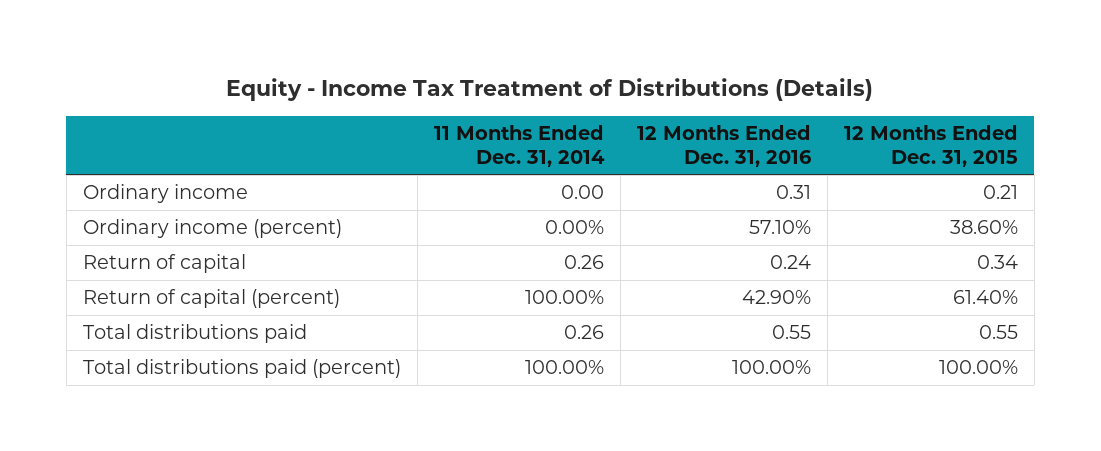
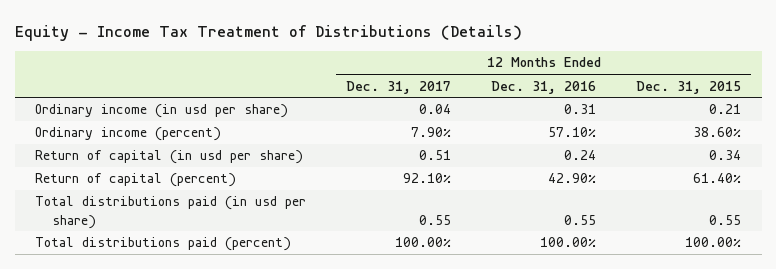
- | 11 Months Ended Dec. 31, 2014 | 12 Months Ended Dec. 31, 2016 | 12 Months Ended Dec. 31, 2015
+ | 12 Months Ended Dec. 31, 2017 | 12 Months Ended Dec. 31, 2016 | 12 Months Ended Dec. 31, 2015
- Ordinary income | 0.00 | 0.31 | 0.21
+ Ordinary income (in usd per share) | 0.04 | 0.31 | 0.21
- Return of capital | 0.26 | 0.24 | 0.34
+ Return of capital (in usd per share) | 0.51 | 0.24 | 0.34
- Total distributions paid | 0.26 | 0.55 | 0.55
+ Total distributions paid (in usd per share) | 0.55 | 0.55 | 0.55

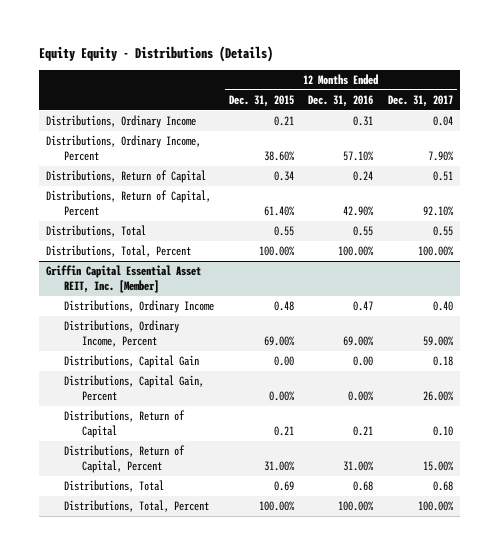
- Equity - Income Tax Treatment of Distributions (Details)
+ Equity Equity - Distributions (Details)
- | 12 Months Ended Dec. 31, 2017 | 12 Months Ended Dec. 31, 2016 | 12 Months Ended Dec. 31, 2015
+ | 12 Months Ended Dec. 31, 2015 | 12 Months Ended Dec. 31, 2016 | 12 Months Ended Dec. 31, 2017
- Ordinary income (in usd per share) | 0.04 | 0.31 | 0.21
- Ordinary income (percent) | 7.90% | 57.10% | 38.60%
- Return of capital (in usd per share) | 0.51 | 0.24 | 0.34
- Return of capital (percent) | 92.10% | 42.90% | 61.40%
- Total distributions paid (in usd per share) | 0.55 | 0.55 | 0.55
- Total distributions paid (percent) | 100.00% | 100.00% | 100.00%
+ Distributions, Ordinary Income | 0.21 | 0.31 | 0.04
+ Distributions, Ordinary Income, Percent | 38.60% | 57.10% | 7.90%
+ Distributions, Return of Capital | 0.34 | 0.24 | 0.51
+ Distributions, Return of Capital, Percent | 61.40% | 42.90% | 92.10%
+ Distributions, Total | 0.55 | 0.55 | 0.55
+ Distributions, Total, Percent | 100.00% | 100.00% | 100.00%
+ Griffin Capital Essential Asset REIT, Inc. [Member]
+ Distributions, Ordinary Income | 0.48 | 0.47 | 0.40
+ Distributions, Ordinary Income, Percent | 69.00% | 69.00% | 59.00%
+ Distributions, Capital Gain | 0.00 | 0.00 | 0.18
+ Distributions, Capital Gain, Percent | 0.00% | 0.00% | 26.00%
+ Distributions, Return of Capital | 0.21 | 0.21 | 0.10
+ Distributions, Return of Capital, Percent | 31.00% | 31.00% | 15.00%
+ Distributions, Total | 0.69 | 0.68 | 0.68
+ Distributions, Total, Percent | 100.00% | 100.00% | 100.00%

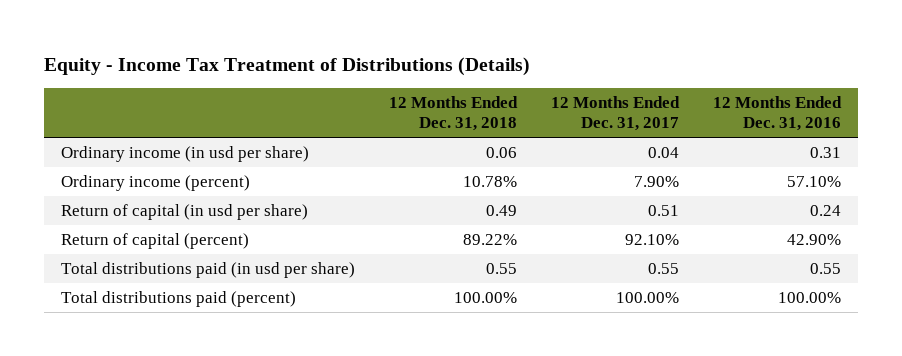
- Equity Equity - Distributions (Details)
+ Equity - Income Tax Treatment of Distributions (Details)
- | 12 Months Ended Dec. 31, 2015 | 12 Months Ended Dec. 31, 2016 | 12 Months Ended Dec. 31, 2017
+ | 12 Months Ended Dec. 31, 2018 | 12 Months Ended Dec. 31, 2017 | 12 Months Ended Dec. 31, 2016
- Distributions, Ordinary Income | 0.21 | 0.31 | 0.04
- Distributions, Ordinary Income, Percent | 38.60% | 57.10% | 7.90%
- Distributions, Return of Capital | 0.34 | 0.24 | 0.51
- Distributions, Return of Capital, Percent | 61.40% | 42.90% | 92.10%
- Distributions, Total | 0.55 | 0.55 | 0.55
- Distributions, Total, Percent | 100.00% | 100.00% | 100.00%
- Griffin Capital Essential Asset REIT, Inc. [Member]
- Distributions, Ordinary Income | 0.48 | 0.47 | 0.40
- Distributions, Ordinary Income, Percent | 69.00% | 69.00% | 59.00%
- Distributions, Capital Gain | 0.00 | 0.00 | 0.18
- Distributions, Capital Gain, Percent | 0.00% | 0.00% | 26.00%
- Distributions, Return of Capital | 0.21 | 0.21 | 0.10
- Distributions, Return of Capital, Percent | 31.00% | 31.00% | 15.00%
- Distributions, Total | 0.69 | 0.68 | 0.68
- Distributions, Total, Percent | 100.00% | 100.00% | 100.00%
+ Ordinary income (in usd per share) | 0.06 | 0.04 | 0.31
+ Ordinary income (percent) | 10.78% | 7.90% | 57.10%
+ Return of capital (in usd per share) | 0.49 | 0.51 | 0.24
+ Return of capital (percent) | 89.22% | 92.10% | 42.90%
+ Total distributions paid (in usd per share) | 0.55 | 0.55 | 0.55
+ Total distributions paid (percent) | 100.00% | 100.00% | 100.00%

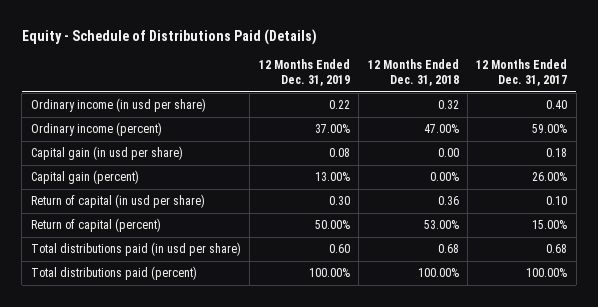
- Equity - Income Tax Treatment of Distributions (Details)
+ Equity - Schedule of Distributions Paid (Details)
- | 12 Months Ended Dec. 31, 2018 | 12 Months Ended Dec. 31, 2017 | 12 Months Ended Dec. 31, 2016
+ | 12 Months Ended Dec. 31, 2019 | 12 Months Ended Dec. 31, 2018 | 12 Months Ended Dec. 31, 2017
- Ordinary income (in usd per share) | 0.06 | 0.04 | 0.31
- Ordinary income (percent) | 10.78% | 7.90% | 57.10%
- Return of capital (in usd per share) | 0.49 | 0.51 | 0.24
- Return of capital (percent) | 89.22% | 92.10% | 42.90%
- Total distributions paid (in usd per share) | 0.55 | 0.55 | 0.55
+ Ordinary income (in usd per share) | 0.22 | 0.32 | 0.40
+ Ordinary income (percent) | 37.00% | 47.00% | 59.00%
+ Capital gain (in usd per share) | 0.08 | 0.00 | 0.18
+ Capital gain (percent) | 13.00% | 0.00% | 26.00%
+ Return of capital (in usd per share) | 0.30 | 0.36 | 0.10
+ Return of capital (percent) | 50.00% | 53.00% | 15.00%
+ Total distributions paid (in usd per share) | 0.60 | 0.68 | 0.68

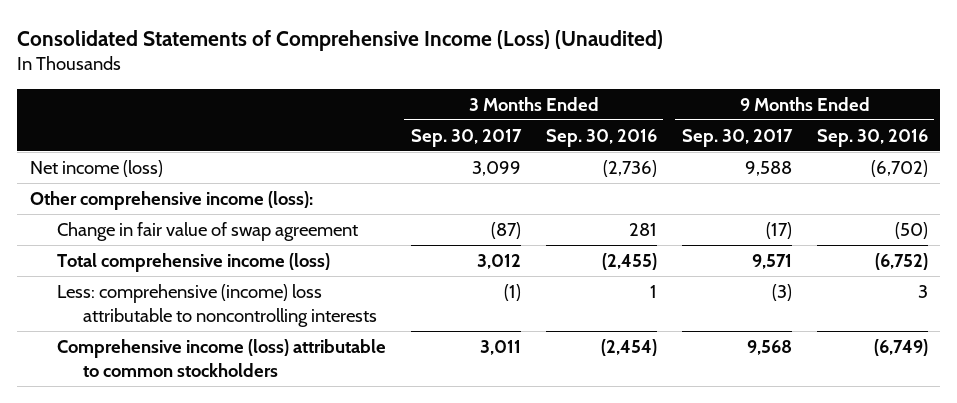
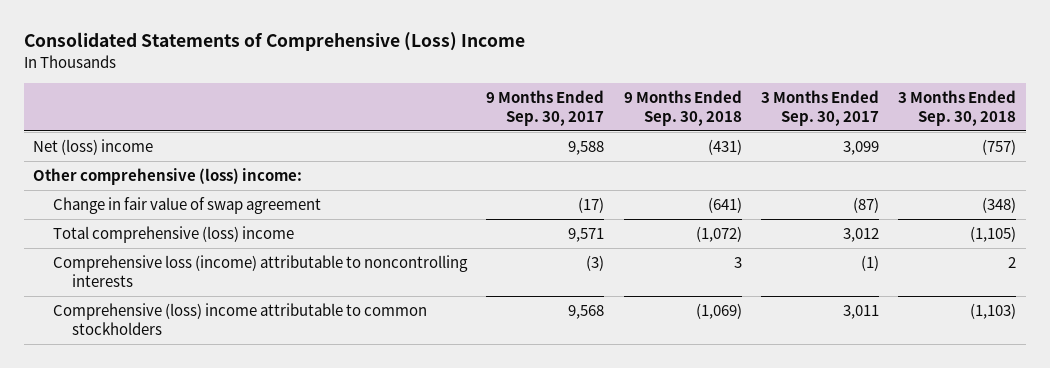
- Consolidated Statements of Comprehensive Income (Loss) (Unaudited)
+ Consolidated Statements of Comprehensive (Loss) Income
- | 3 Months Ended Sep. 30, 2017 | 3 Months Ended Sep. 30, 2016 | 9 Months Ended Sep. 30, 2017 | 9 Months Ended Sep. 30, 2016
+ | 9 Months Ended Sep. 30, 2017 | 9 Months Ended Sep. 30, 2018 | 3 Months Ended Sep. 30, 2017 | 3 Months Ended Sep. 30, 2018
- Net income (loss) | 3,099 | (2,736) | 9,588 | (6,702)
- Other comprehensive income (loss):
+ Net (loss) income | 9,588 | (431) | 3,099 | (757)
+ Other comprehensive (loss) income:
- Total comprehensive income (loss) | 3,012 | (2,455) | 9,571 | (6,752)
- Less: comprehensive (income) loss attributable to noncontrolling interests | (1) | 1 | (3) | 3
- Comprehensive income (loss) attributable to common stockholders | 3,011 | (2,454) | 9,568 | (6,749)
+ Total comprehensive (loss) income | 9,571 | (1,072) | 3,012 | (1,105)
+ Comprehensive loss (income) attributable to noncontrolling interests | (3) | 3 | (1) | 2
+ Comprehensive (loss) income attributable to common stockholders | 9,568 | (1,069) | 3,011 | (1,103)

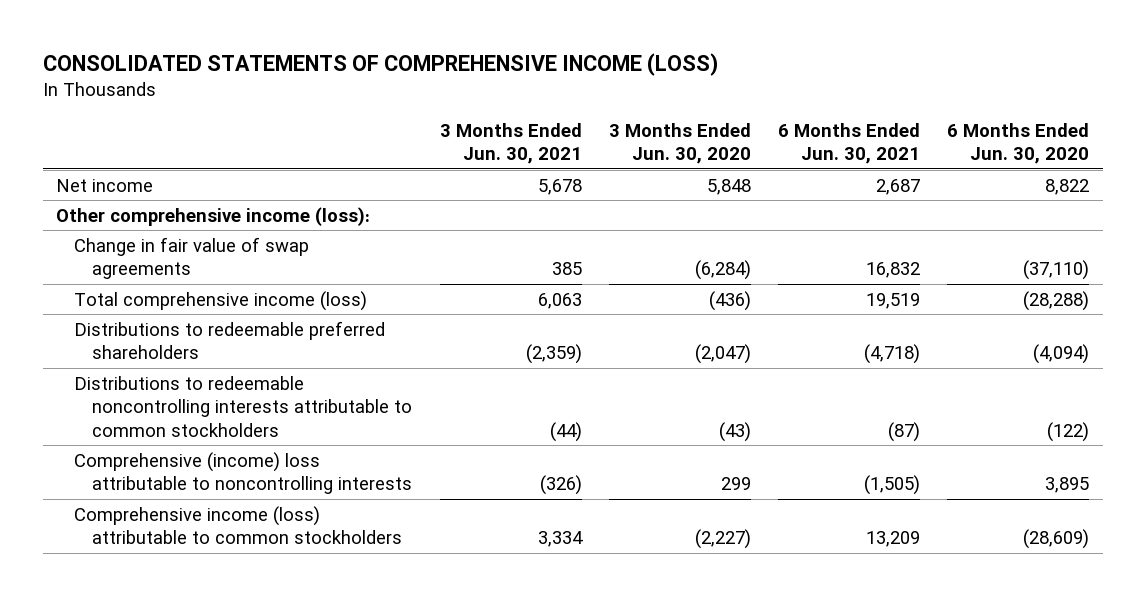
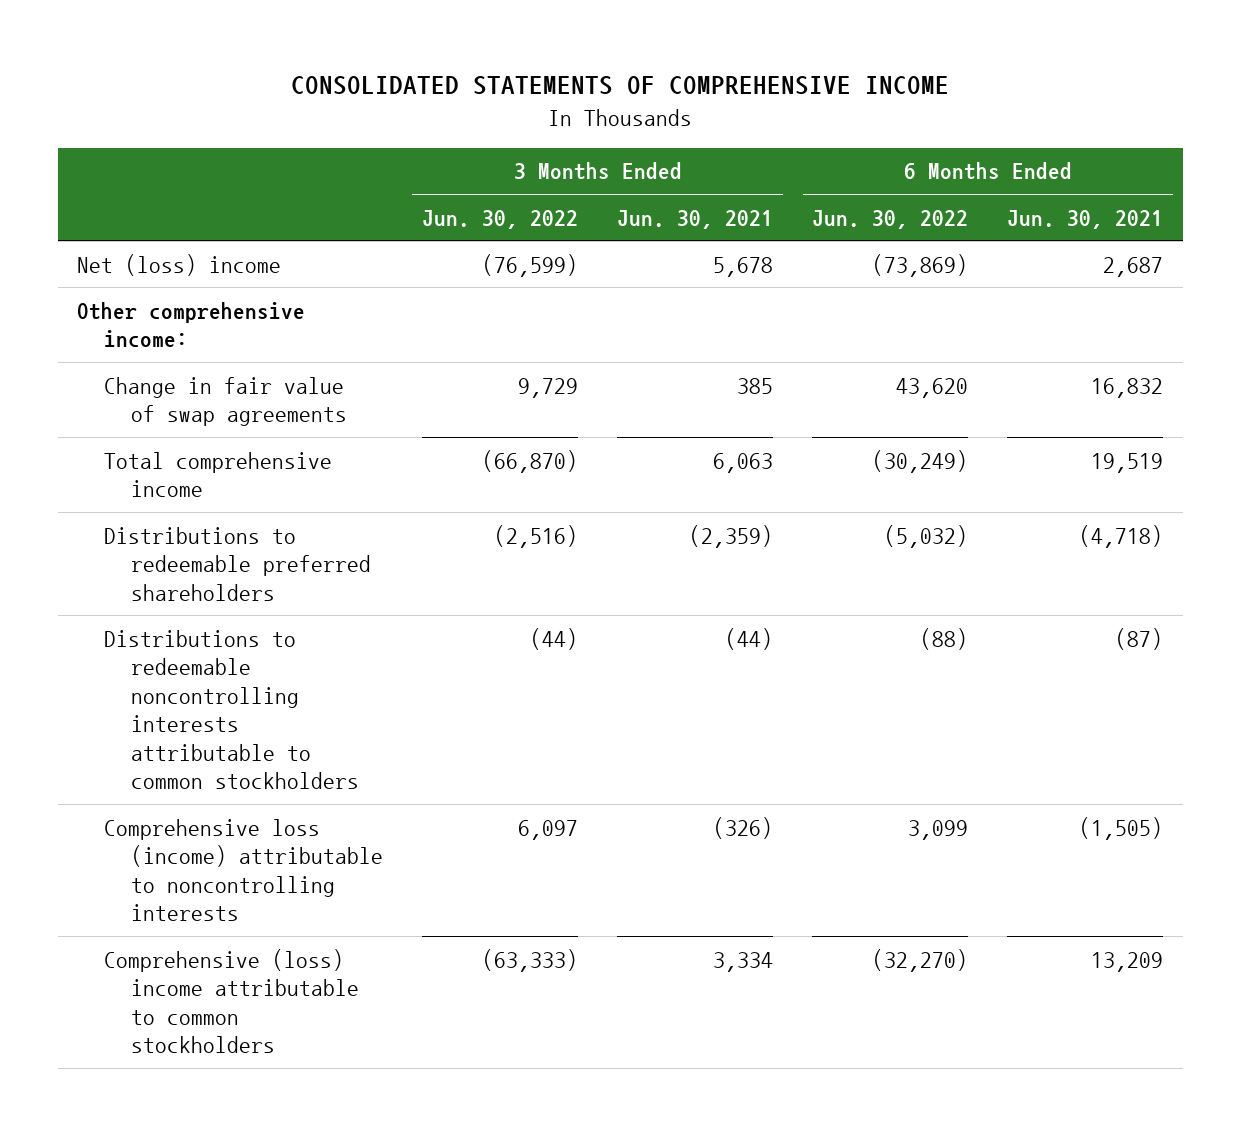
- CONSOLIDATED STATEMENTS OF COMPREHENSIVE INCOME (LOSS)
+ CONSOLIDATED STATEMENTS OF COMPREHENSIVE INCOME
- | 3 Months Ended Jun. 30, 2021 | 3 Months Ended Jun. 30, 2020 | 6 Months Ended Jun. 30, 2021 | 6 Months Ended Jun. 30, 2020
+ | 3 Months Ended Jun. 30, 2022 | 3 Months Ended Jun. 30, 2021 | 6 Months Ended Jun. 30, 2022 | 6 Months Ended Jun. 30, 2021
- Net income | 5,678 | 5,848 | 2,687 | 8,822
- Other comprehensive income (loss):
+ Net (loss) income | (76,599) | 5,678 | (73,869) | 2,687
+ Other comprehensive income:
- Total comprehensive income (loss) | 6,063 | (436) | 19,519 | (28,288)
+ Total comprehensive income | (66,870) | 6,063 | (30,249) | 19,519
- Comprehensive (income) loss attributable to noncontrolling interests | (326) | 299 | (1,505) | 3,895
- Comprehensive income (loss) attributable to common stockholders | 3,334 | (2,227) | 13,209 | (28,609)
+ Comprehensive loss (income) attributable to noncontrolling interests | 6,097 | (326) | 3,099 | (1,505)
+ Comprehensive (loss) income attributable to common stockholders | (63,333) | 3,334 | (32,270) | 13,209

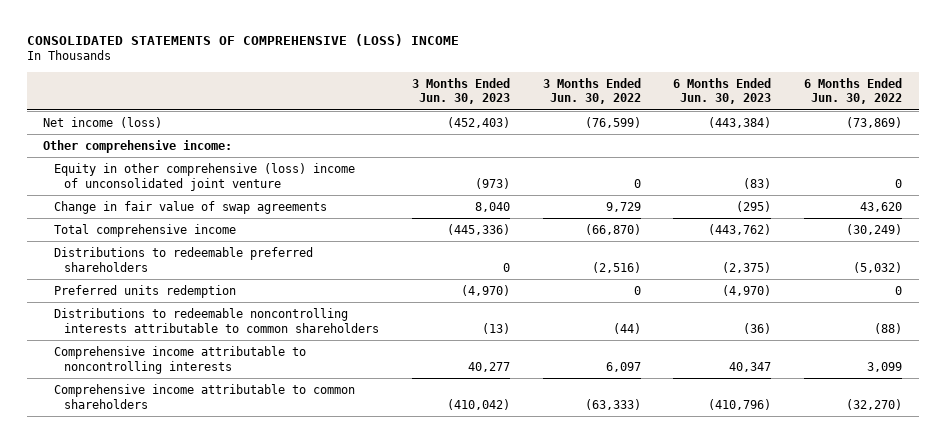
- CONSOLIDATED STATEMENTS OF COMPREHENSIVE INCOME
+ CONSOLIDATED STATEMENTS OF COMPREHENSIVE (LOSS) INCOME
- | 3 Months Ended Jun. 30, 2022 | 3 Months Ended Jun. 30, 2021 | 6 Months Ended Jun. 30, 2022 | 6 Months Ended Jun. 30, 2021
+ | 3 Months Ended Jun. 30, 2023 | 3 Months Ended Jun. 30, 2022 | 6 Months Ended Jun. 30, 2023 | 6 Months Ended Jun. 30, 2022
- Net (loss) income | (76,599) | 5,678 | (73,869) | 2,687
+ Net income (loss) | (452,403) | (76,599) | (443,384) | (73,869)
+ Equity in other comprehensive (loss) income of unconsolidated joint venture | (973) | 0 | (83) | 0
- Distributions to redeemable noncontrolling interests attributable to common stockholders | (44) | (44) | (88) | (87)
- Comprehensive loss (income) attributable to noncontrolling interests | 6,097 | (326) | 3,099 | (1,505)
- Comprehensive (loss) income attributable to common stockholders | (63,333) | 3,334 | (32,270) | 13,209
+ Preferred units redemption | (4,970) | 0 | (4,970) | 0
+ Distributions to redeemable noncontrolling interests attributable to common shareholders | (13) | (44) | (36) | (88)
+ Comprehensive income attributable to noncontrolling interests | 40,277 | 6,097 | 40,347 | 3,099
+ Comprehensive income attributable to common shareholders | (410,042) | (63,333) | (410,796) | (32,270)

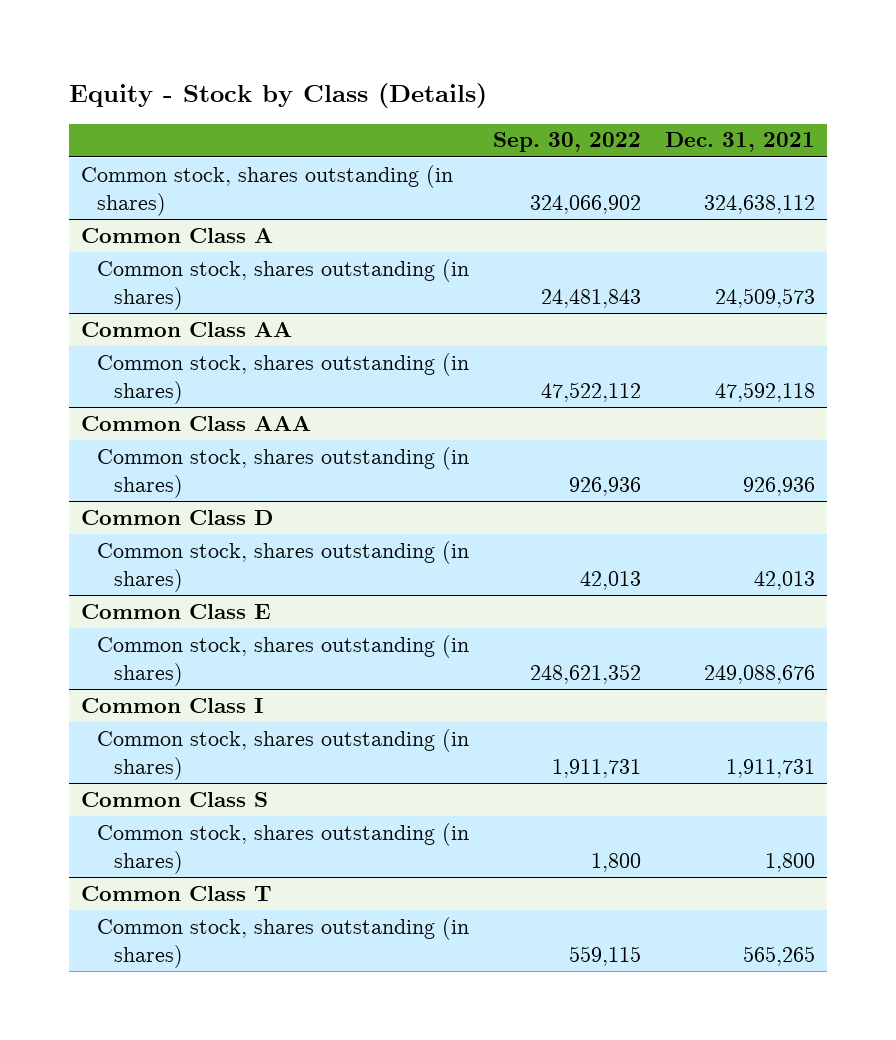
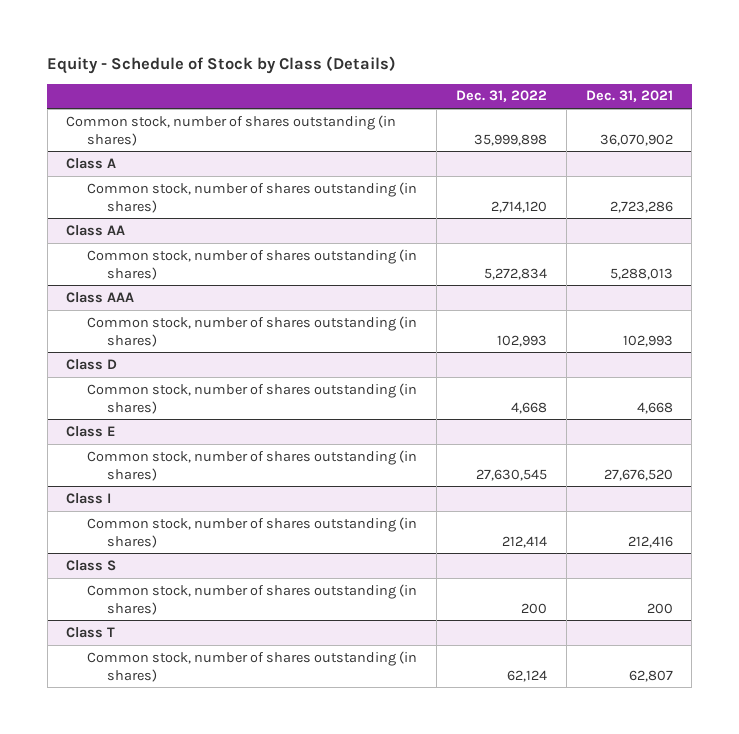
- Equity - Stock by Class (Details)
+ Equity - Schedule of Stock by Class (Details)
- | Sep. 30, 2022 | Dec. 31, 2021
+ | Dec. 31, 2022 | Dec. 31, 2021
- Common stock, shares outstanding (in shares) | 324,066,902 | 324,638,112
- Common Class A
- Common stock, shares outstanding (in shares) | 24,481,843 | 24,509,573
- Common Class AA
- Common stock, shares outstanding (in shares) | 47,522,112 | 47,592,118
- Common Class AAA
- Common stock, shares outstanding (in shares) | 926,936 | 926,936
- Common Class D
- Common stock, shares outstanding (in shares) | 42,013 | 42,013
- Common Class E
- Common stock, shares outstanding (in shares) | 248,621,352 | 249,088,676
- Common Class I
- Common stock, shares outstanding (in shares) | 1,911,731 | 1,911,731
- Common Class S
- Common stock, shares outstanding (in shares) | 1,800 | 1,800
- Common Class T
- Common stock, shares outstanding (in shares) | 559,115 | 565,265
+ Common stock, number of shares outstanding (in shares) | 35,999,898 | 36,070,902
+ Class A
+ Common stock, number of shares outstanding (in shares) | 2,714,120 | 2,723,286
+ Class AA
+ Common stock, number of shares outstanding (in shares) | 5,272,834 | 5,288,013
+ Class AAA
+ Common stock, number of shares outstanding (in shares) | 102,993 | 102,993
+ Class D
+ Common stock, number of shares outstanding (in shares) | 4,668 | 4,668
+ Class E
+ Common stock, number of shares outstanding (in shares) | 27,630,545 | 27,676,520
+ Class I
+ Common stock, number of shares outstanding (in shares) | 212,414 | 212,416
+ Class S
+ Common stock, number of shares outstanding (in shares) | 200 | 200
+ Class T
+ Common stock, number of shares outstanding (in shares) | 62,124 | 62,807

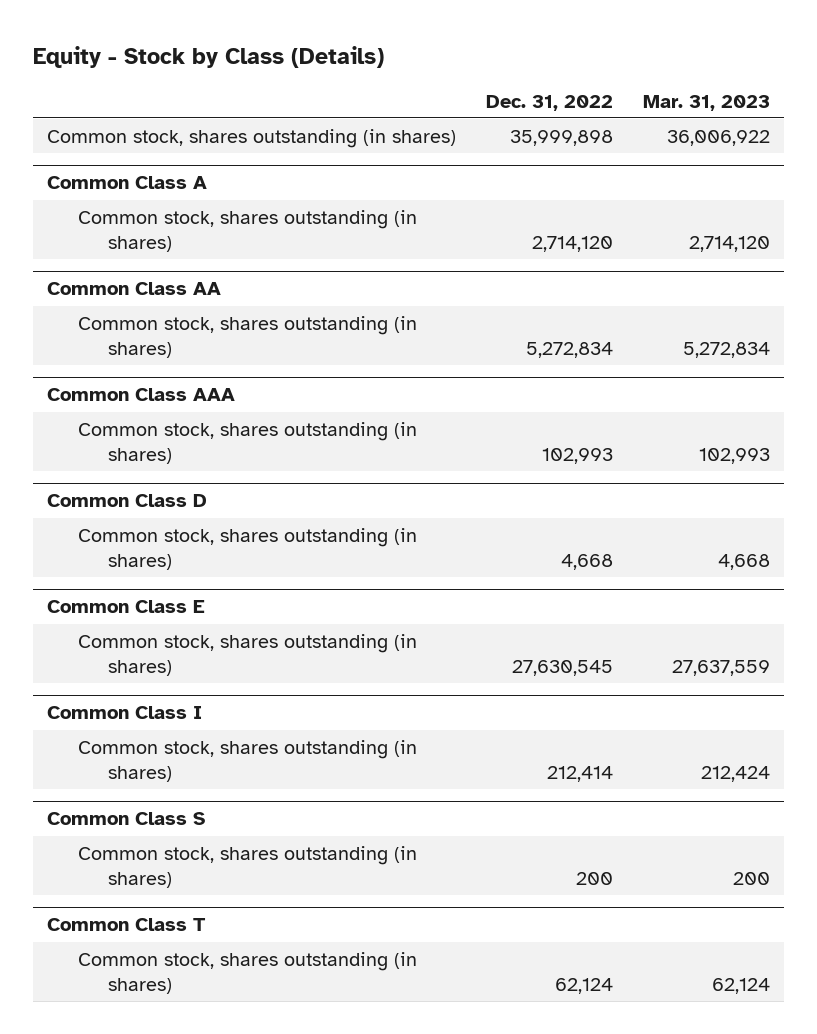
- Equity - Schedule of Stock by Class (Details)
+ Equity - Stock by Class (Details)
- | Dec. 31, 2022 | Dec. 31, 2021
+ | Dec. 31, 2022 | Mar. 31, 2023
- Common stock, number of shares outstanding (in shares) | 35,999,898 | 36,070,902
- Class A
- Common stock, number of shares outstanding (in shares) | 2,714,120 | 2,723,286
- Class AA
- Common stock, number of shares outstanding (in shares) | 5,272,834 | 5,288,013
- Class AAA
- Common stock, number of shares outstanding (in shares) | 102,993 | 102,993
- Class D
- Common stock, number of shares outstanding (in shares) | 4,668 | 4,668
- Class E
- Common stock, number of shares outstanding (in shares) | 27,630,545 | 27,676,520
- Class I
- Common stock, number of shares outstanding (in shares) | 212,414 | 212,416
- Class S
- Common stock, number of shares outstanding (in shares) | 200 | 200
- Class T
- Common stock, number of shares outstanding (in shares) | 62,124 | 62,807
+ Common stock, shares outstanding (in shares) | 35,999,898 | 36,006,922
+ Common Class A
+ Common stock, shares outstanding (in shares) | 2,714,120 | 2,714,120
+ Common Class AA
+ Common stock, shares outstanding (in shares) | 5,272,834 | 5,272,834
+ Common Class AAA
+ Common stock, shares outstanding (in shares) | 102,993 | 102,993
+ Common Class D
+ Common stock, shares outstanding (in shares) | 4,668 | 4,668
+ Common Class E
+ Common stock, shares outstanding (in shares) | 27,630,545 | 27,637,559
+ Common Class I
+ Common stock, shares outstanding (in shares) | 212,414 | 212,424
+ Common Class S
+ Common stock, shares outstanding (in shares) | 200 | 200
+ Common Class T
+ Common stock, shares outstanding (in shares) | 62,124 | 62,124

